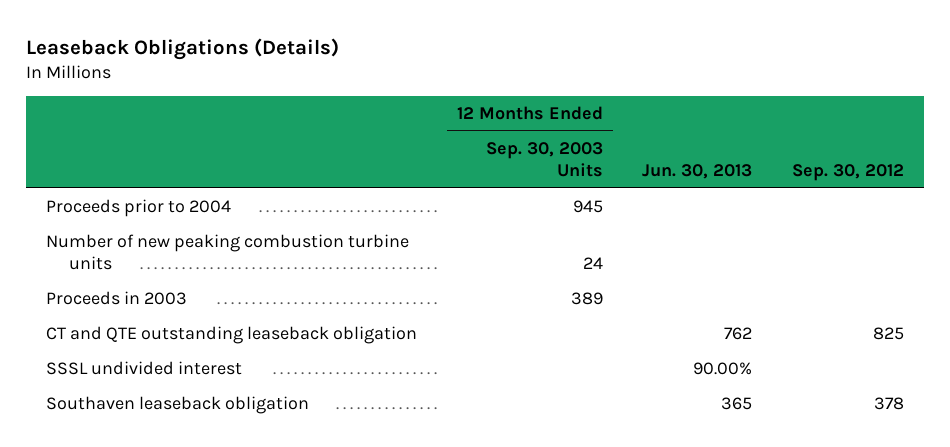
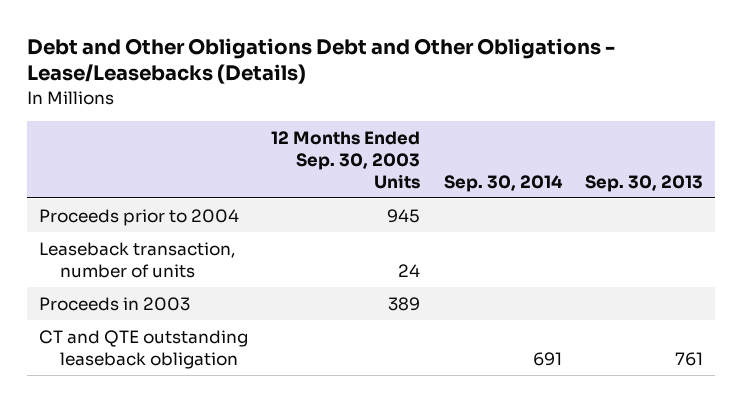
- Leaseback Obligations (Details)
+ Debt and Other Obligations Debt and Other Obligations - Lease/Leasebacks (Details)
- | 12 Months Ended Sep. 30, 2003 Units | Jun. 30, 2013 | Sep. 30, 2012
+ | 12 Months Ended Sep. 30, 2003 Units | Sep. 30, 2014 | Sep. 30, 2013
- Number of new peaking combustion turbine units | 24 | |
+ Leaseback transaction, number of units | 24 | |
- SSSL undivided interest | | 90.00% |
- Southaven leaseback obligation | | 365 | 378

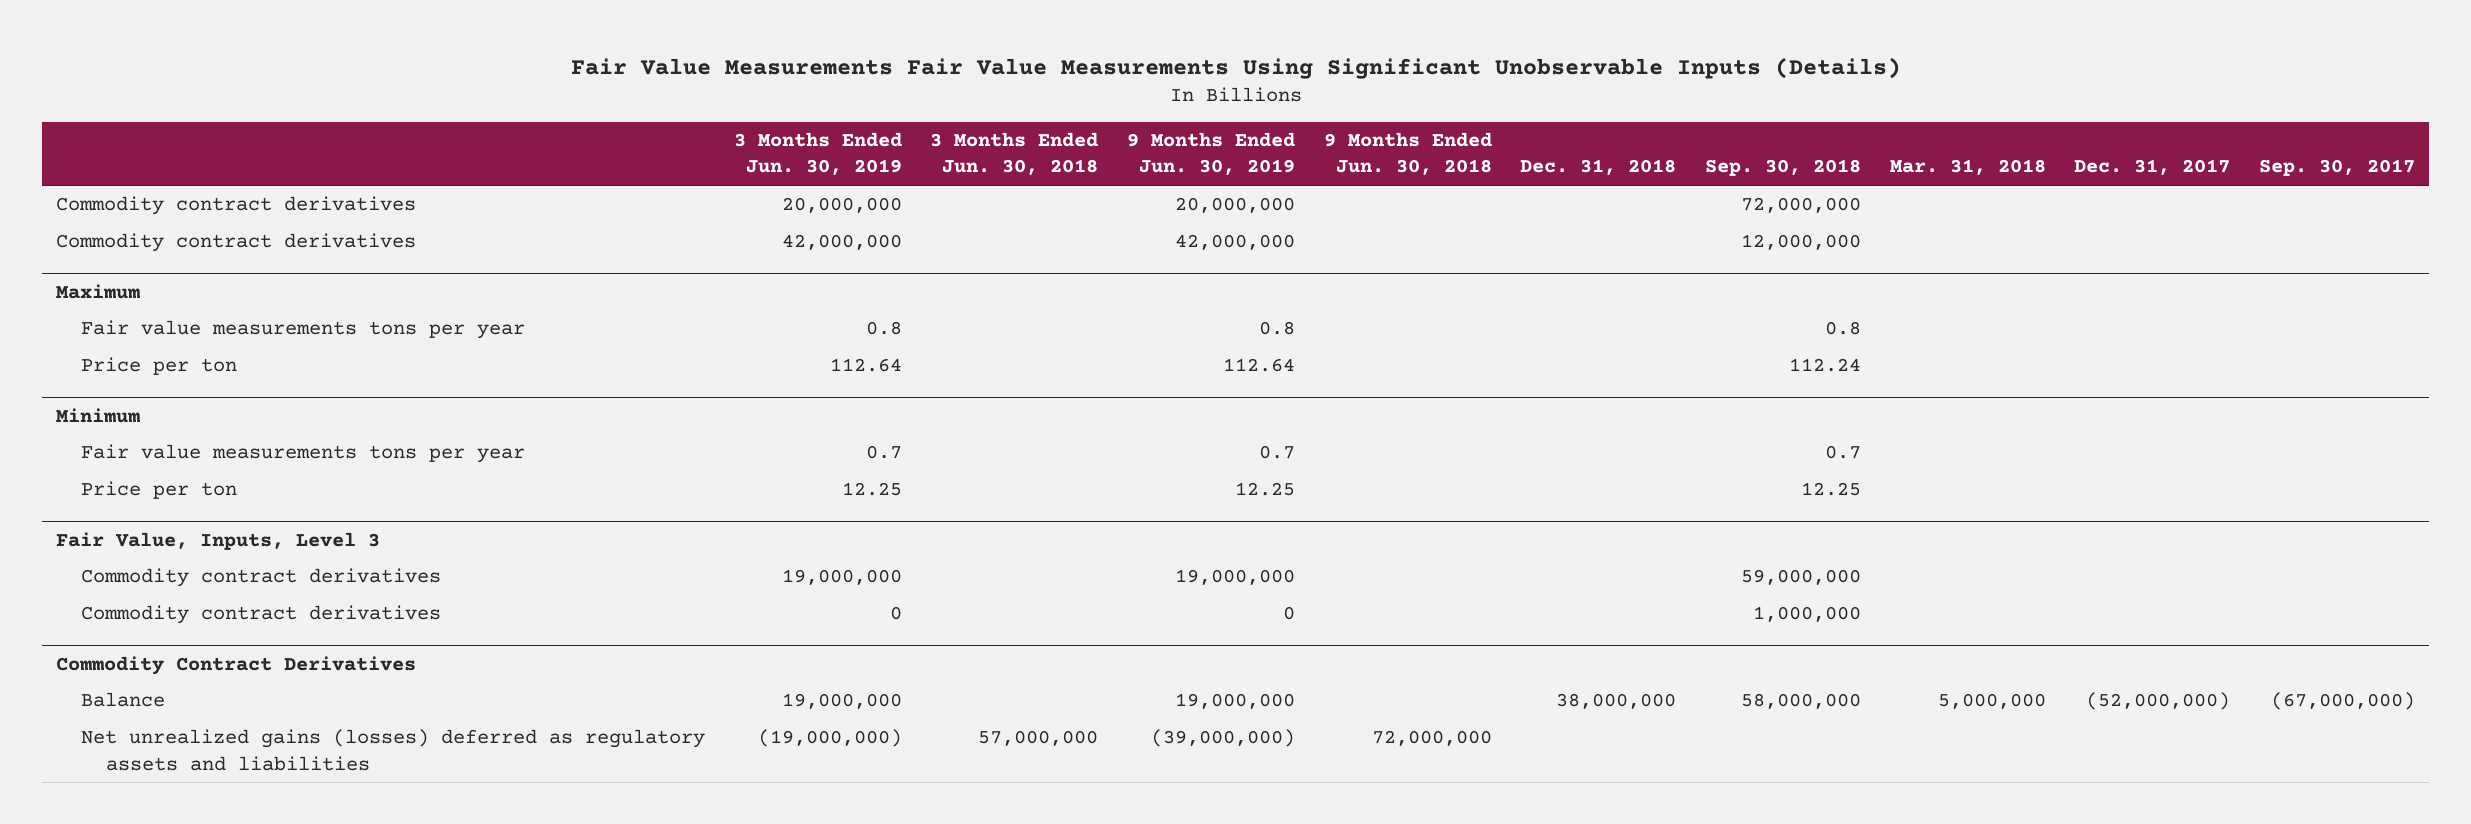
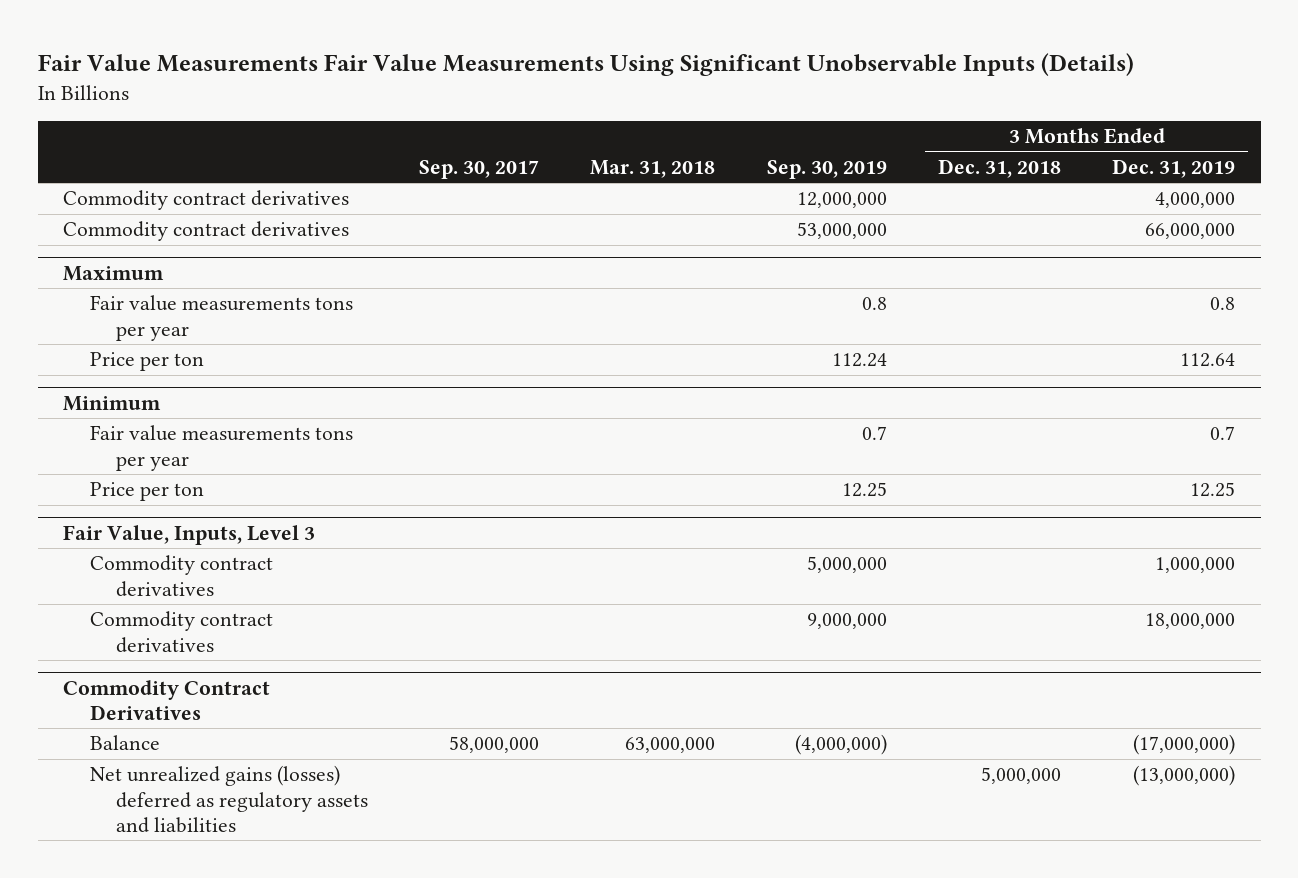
- | 3 Months Ended Jun. 30, 2019 | 3 Months Ended Jun. 30, 2018 | 9 Months Ended Jun. 30, 2019 | 9 Months Ended Jun. 30, 2018 | Dec. 31, 2018 | Sep. 30, 2018 | Mar. 31, 2018 | Dec. 31, 2017 | Sep. 30, 2017
+ | Sep. 30, 2017 | Mar. 31, 2018 | Sep. 30, 2019 | 3 Months Ended Dec. 31, 2018 | 3 Months Ended Dec. 31, 2019
@ Commodity Contract Derivatives
- Balance | 19,000,000 | | 19,000,000 | | 38,000,000 | 58,000,000 | 5,000,000 | (52,000,000) | (67,000,000)
+ Balance | 58,000,000 | 63,000,000 | (4,000,000) | | (17,000,000)

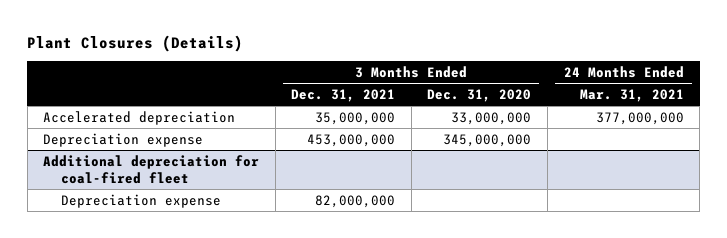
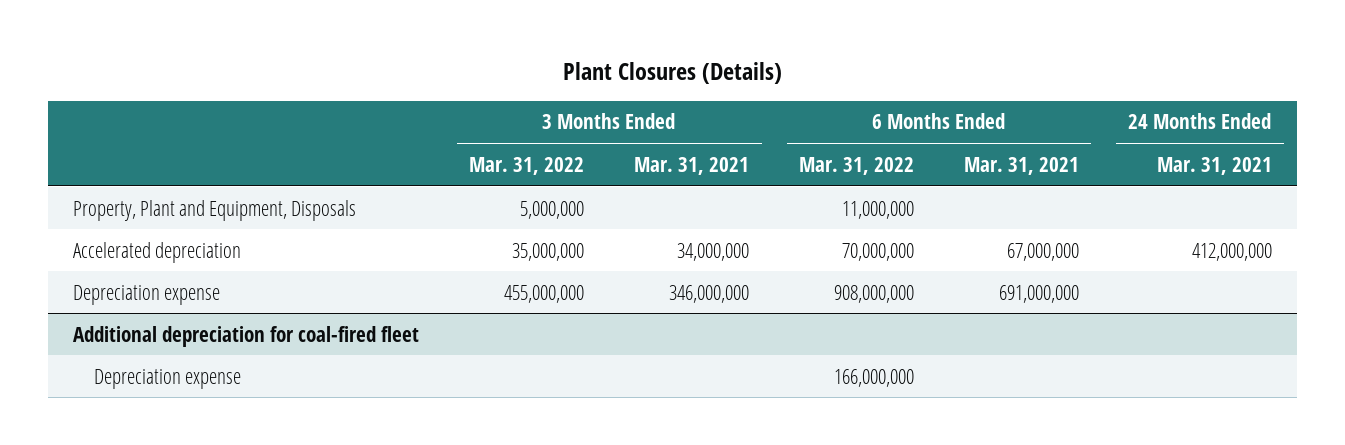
- | 3 Months Ended Dec. 31, 2021 | 3 Months Ended Dec. 31, 2020 | 24 Months Ended Mar. 31, 2021
+ | 3 Months Ended Mar. 31, 2022 | 3 Months Ended Mar. 31, 2021 | 6 Months Ended Mar. 31, 2022 | 6 Months Ended Mar. 31, 2021 | 24 Months Ended Mar. 31, 2021
- Accelerated depreciation | 35,000,000 | 33,000,000 | 377,000,000
+ Property, Plant and Equipment, Disposals | 5,000,000 | | 11,000,000 | |
+ Accelerated depreciation | 35,000,000 | 34,000,000 | 70,000,000 | 67,000,000 | 412,000,000

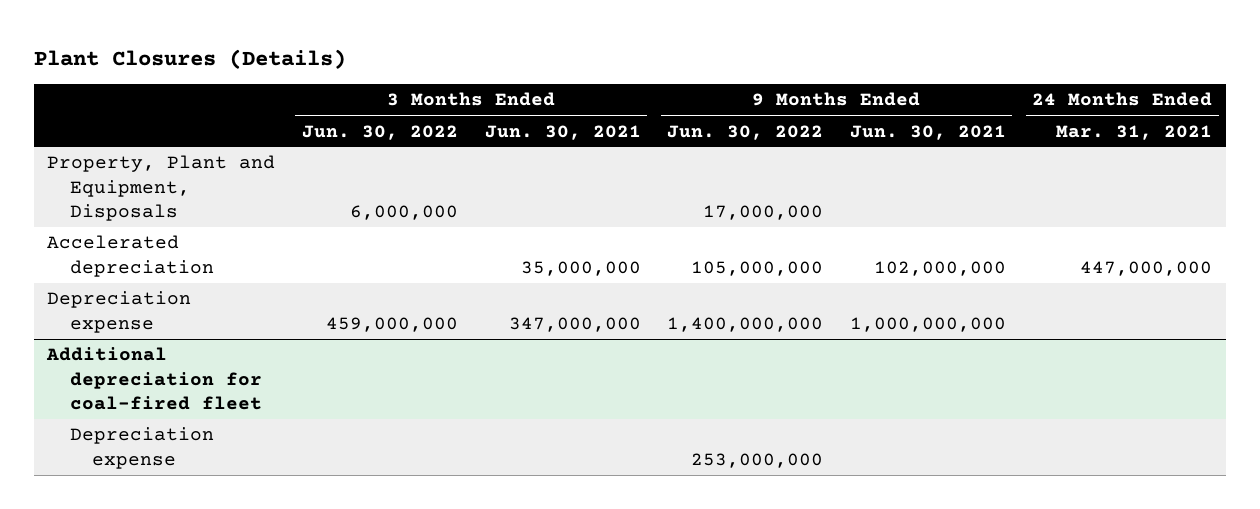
- | 3 Months Ended Mar. 31, 2022 | 3 Months Ended Mar. 31, 2021 | 6 Months Ended Mar. 31, 2022 | 6 Months Ended Mar. 31, 2021 | 24 Months Ended Mar. 31, 2021
+ | 3 Months Ended Jun. 30, 2022 | 3 Months Ended Jun. 30, 2021 | 9 Months Ended Jun. 30, 2022 | 9 Months Ended Jun. 30, 2021 | 24 Months Ended Mar. 31, 2021
- Accelerated depreciation | 35,000,000 | 34,000,000 | 70,000,000 | 67,000,000 | 412,000,000
+ Accelerated depreciation | | 35,000,000 | 105,000,000 | 102,000,000 | 447,000,000

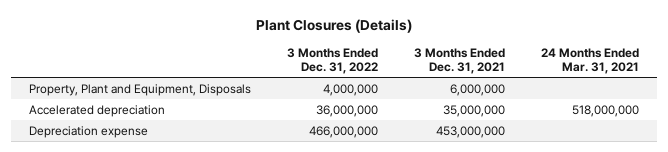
- | 3 Months Ended Jun. 30, 2022 | 3 Months Ended Jun. 30, 2021 | 9 Months Ended Jun. 30, 2022 | 9 Months Ended Jun. 30, 2021 | 24 Months Ended Mar. 31, 2021
+ | 3 Months Ended Dec. 31, 2022 | 3 Months Ended Dec. 31, 2021 | 24 Months Ended Mar. 31, 2021
- Accelerated depreciation | | 35,000,000 | 105,000,000 | 102,000,000 | 447,000,000
+ Accelerated depreciation | 36,000,000 | 35,000,000 | 518,000,000
- Additional depreciation for coal-fired fleet
- Depreciation expense | | | 253,000,000 | |

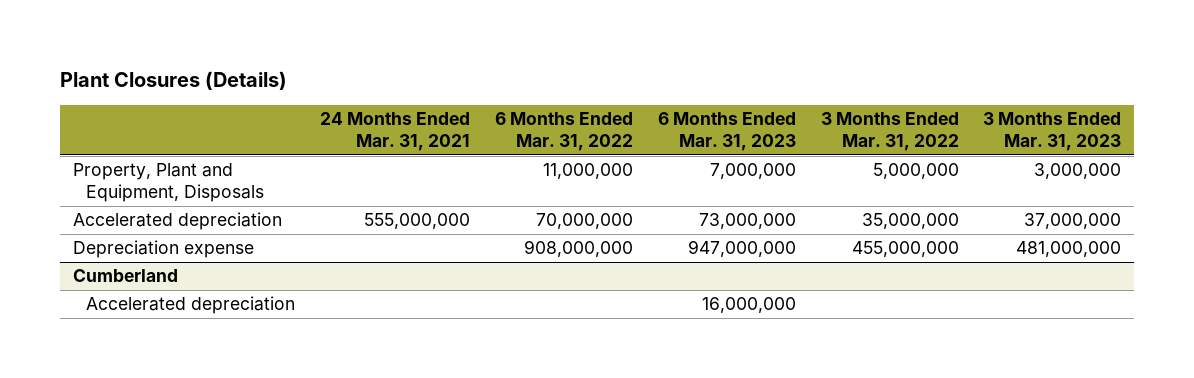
- | 3 Months Ended Dec. 31, 2022 | 3 Months Ended Dec. 31, 2021 | 24 Months Ended Mar. 31, 2021
+ | 24 Months Ended Mar. 31, 2021 | 6 Months Ended Mar. 31, 2022 | 6 Months Ended Mar. 31, 2023 | 3 Months Ended Mar. 31, 2022 | 3 Months Ended Mar. 31, 2023
- Accelerated depreciation | 36,000,000 | 35,000,000 | 518,000,000
+ Accelerated depreciation | 555,000,000 | 70,000,000 | 73,000,000 | 35,000,000 | 37,000,000
+ Cumberland
+ Accelerated depreciation | | | 16,000,000 | |

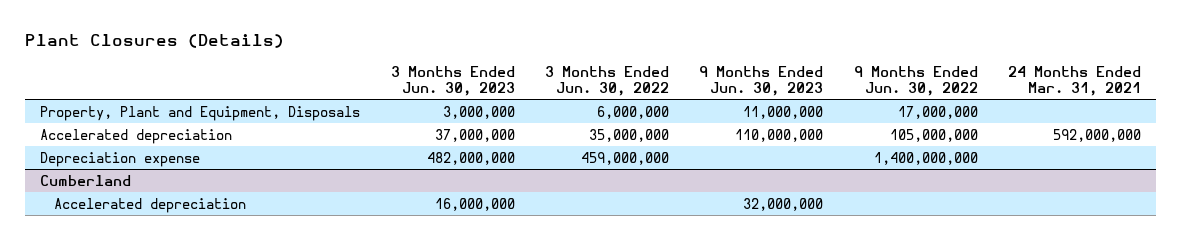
- | 24 Months Ended Mar. 31, 2021 | 6 Months Ended Mar. 31, 2022 | 6 Months Ended Mar. 31, 2023 | 3 Months Ended Mar. 31, 2022 | 3 Months Ended Mar. 31, 2023
+ | 3 Months Ended Jun. 30, 2023 | 3 Months Ended Jun. 30, 2022 | 9 Months Ended Jun. 30, 2023 | 9 Months Ended Jun. 30, 2022 | 24 Months Ended Mar. 31, 2021
- Accelerated depreciation | 555,000,000 | 70,000,000 | 73,000,000 | 35,000,000 | 37,000,000
+ Accelerated depreciation | 37,000,000 | 35,000,000 | 110,000,000 | 105,000,000 | 592,000,000

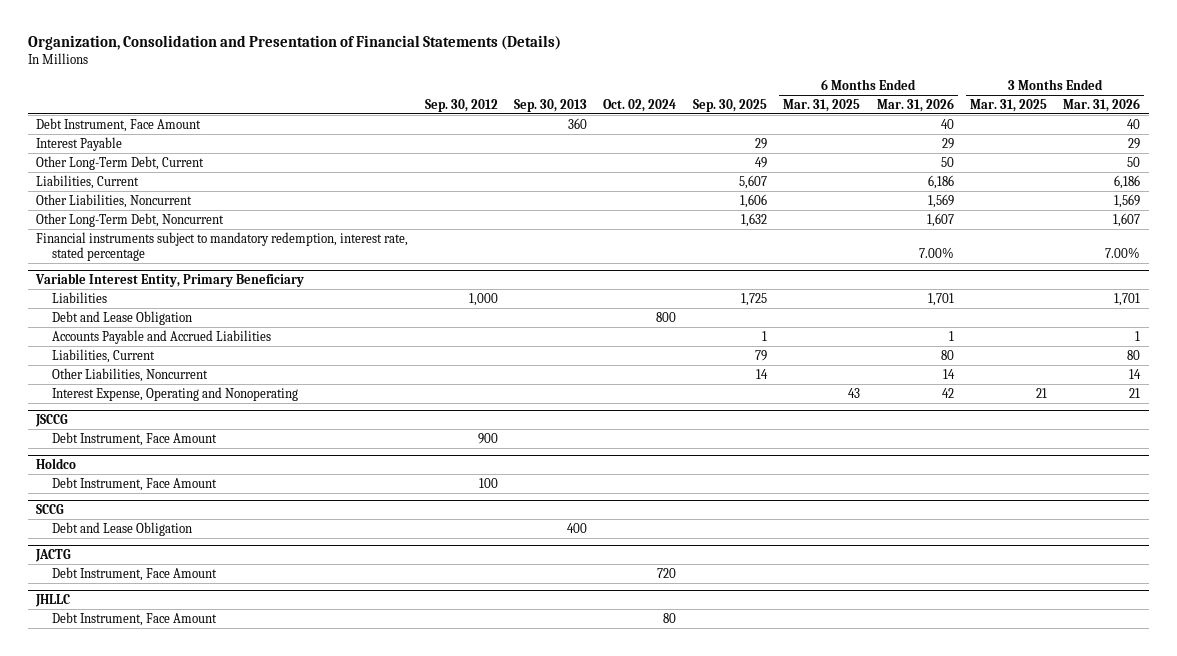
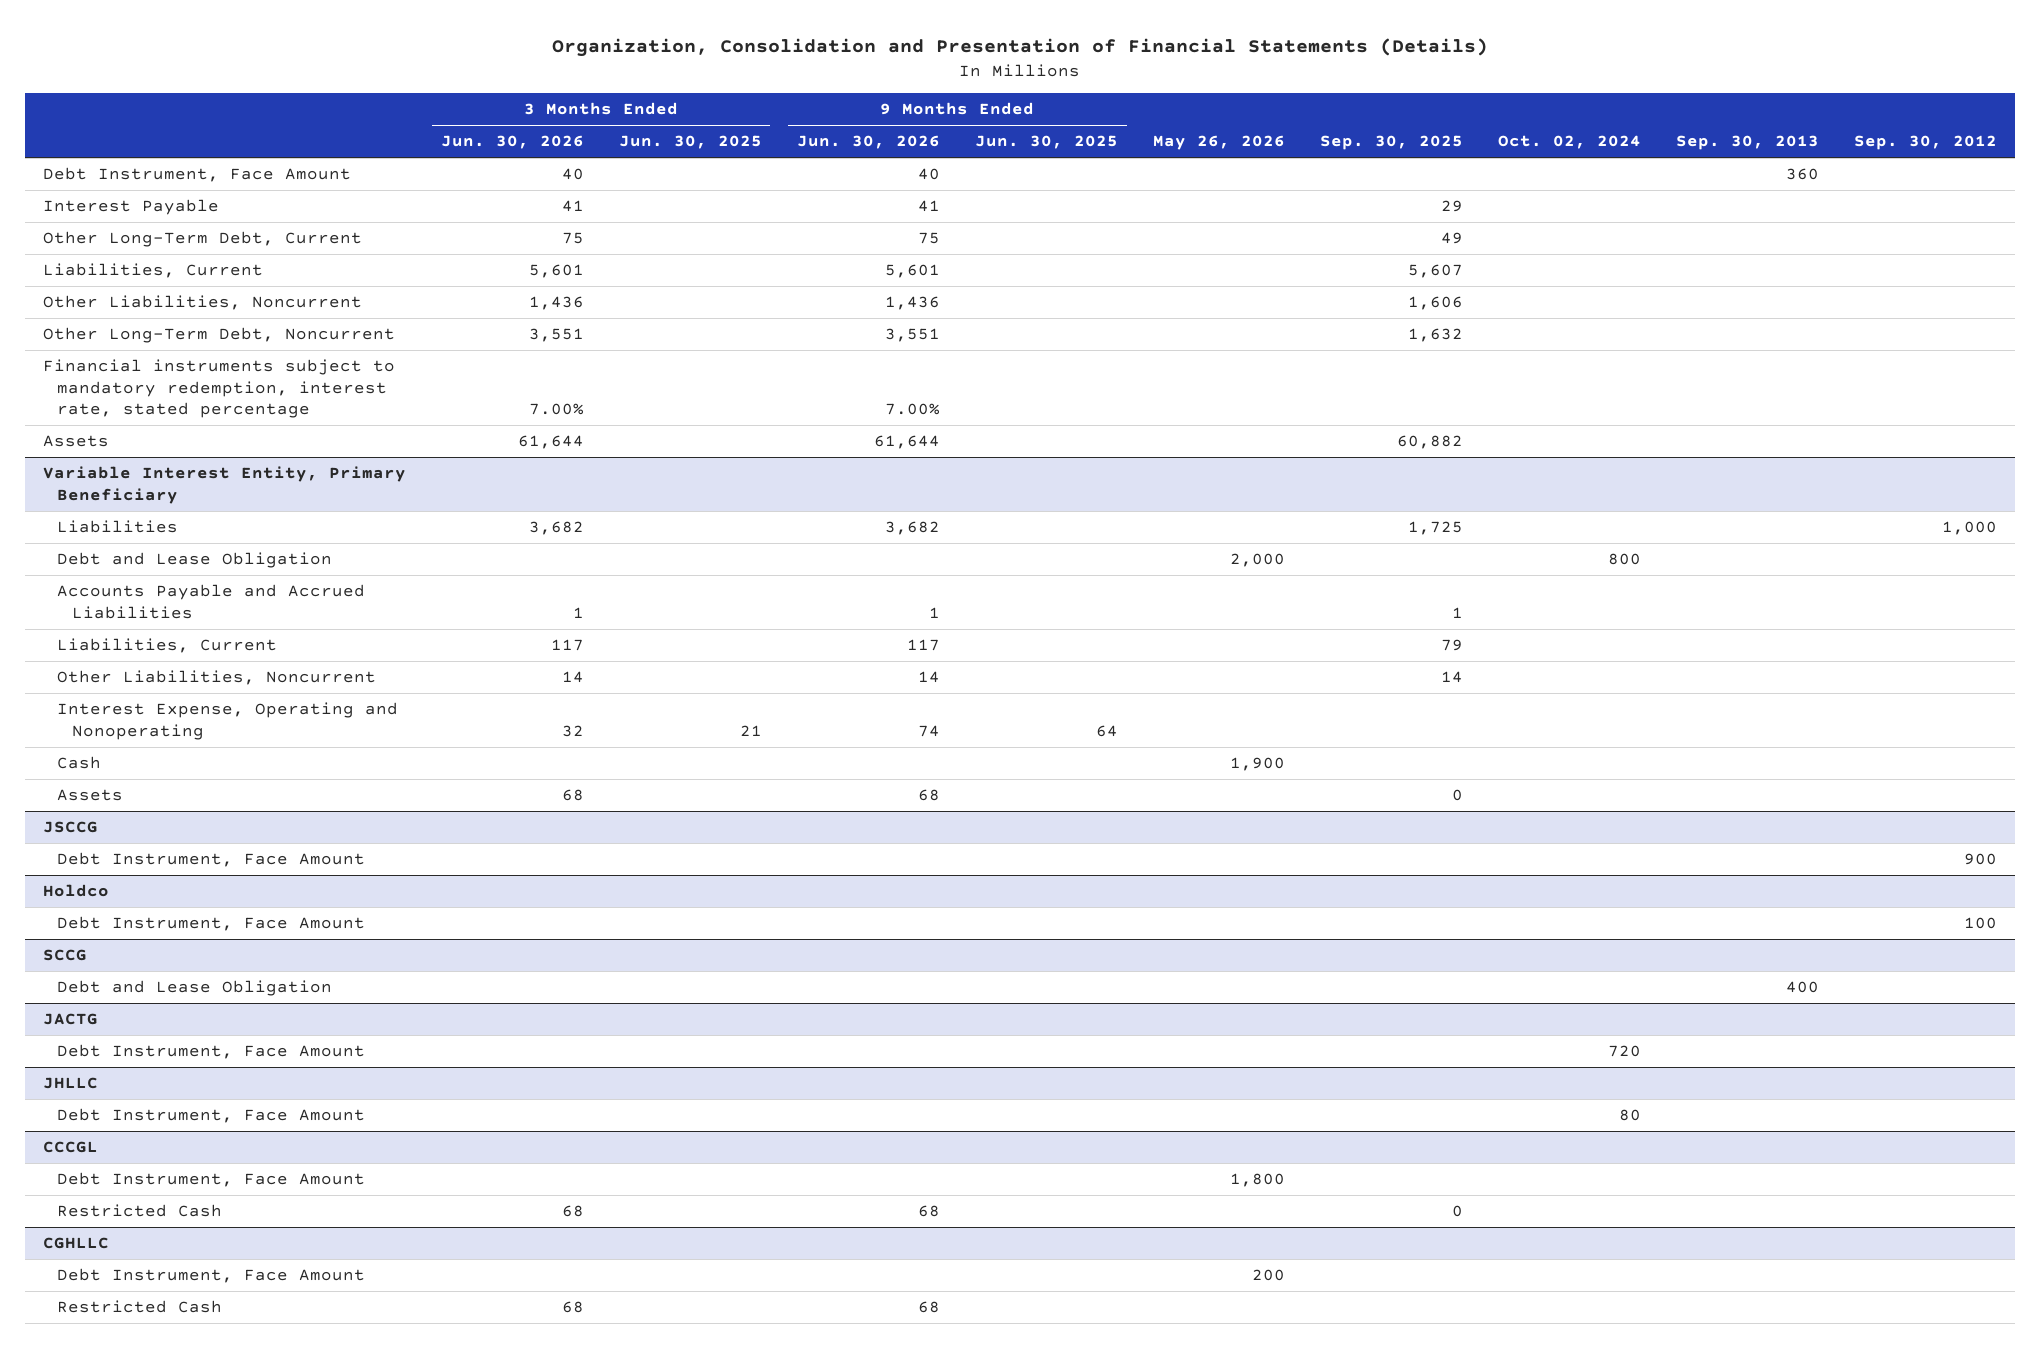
- | Sep. 30, 2012 | Sep. 30, 2013 | Oct. 02, 2024 | Sep. 30, 2025 | 6 Months Ended Mar. 31, 2025 | 6 Months Ended Mar. 31, 2026 | 3 Months Ended Mar. 31, 2025 | 3 Months Ended Mar. 31, 2026
+ | 3 Months Ended Jun. 30, 2026 | 3 Months Ended Jun. 30, 2025 | 9 Months Ended Jun. 30, 2026 | 9 Months Ended Jun. 30, 2025 | May 26, 2026 | Sep. 30, 2025 | Oct. 02, 2024 | Sep. 30, 2013 | Sep. 30, 2012
+ Assets | 61,644 | | 61,644 | | | 60,882 | | |
@ Variable Interest Entity, Primary Beneficiary
+ Cash | | | | | 1,900 | | | |
+ Assets | 68 | | 68 | | | 0 | | |
+ CCCGL
+ Debt Instrument, Face Amount | | | | | 1,800 | | | |
+ Restricted Cash | 68 | | 68 | | | 0 | | |
+ CGHLLC
+ Debt Instrument, Face Amount | | | | | 200 | | | |
+ Restricted Cash | 68 | | 68 | | | | | |

